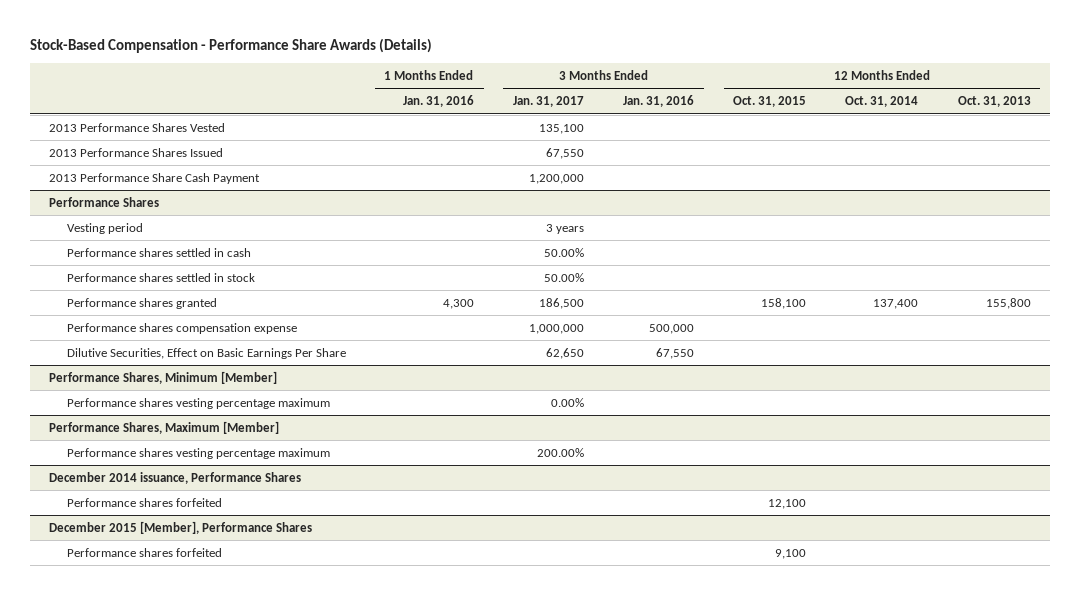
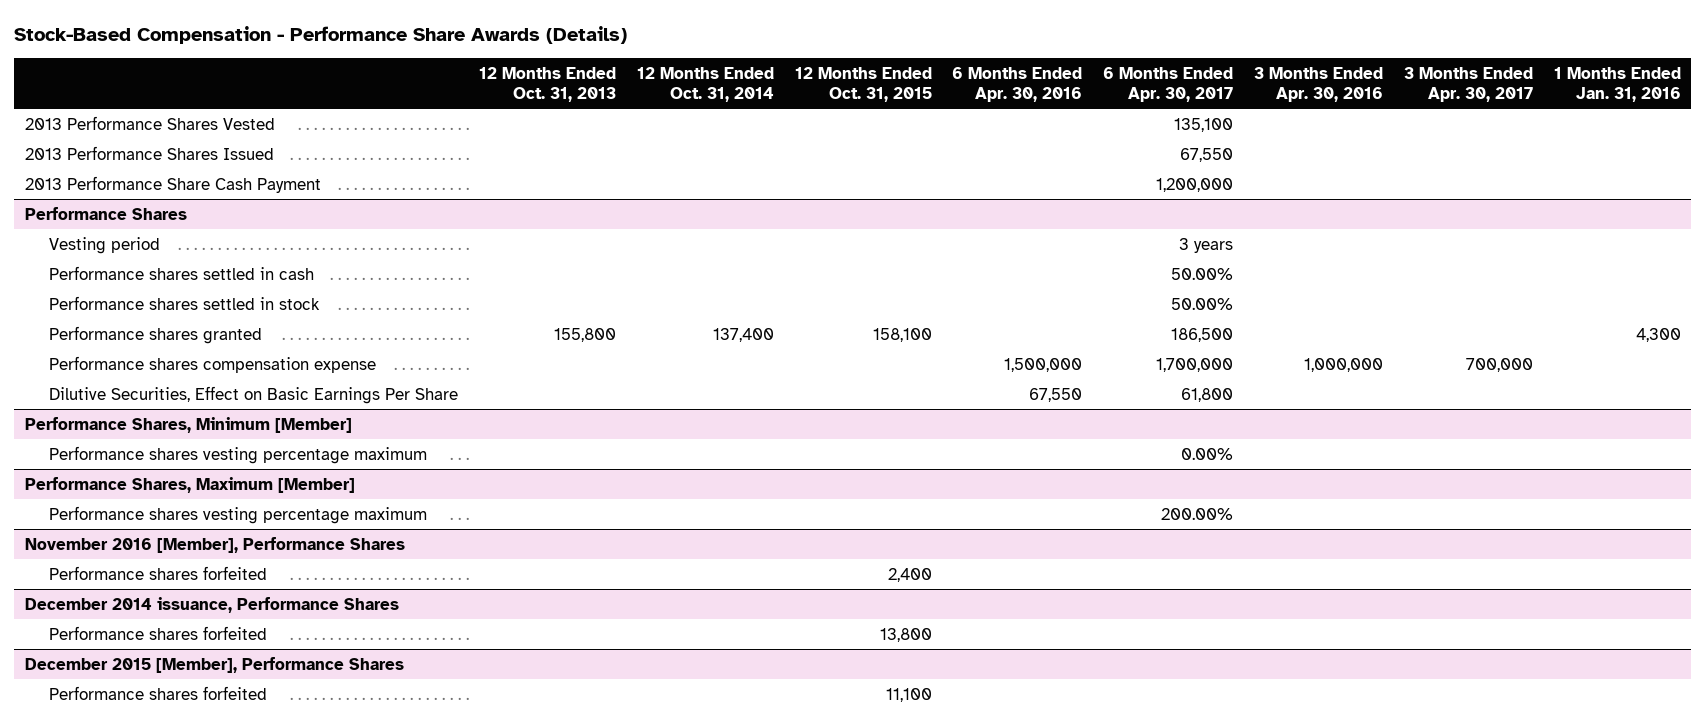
- | 1 Months Ended Jan. 31, 2016 | 3 Months Ended Jan. 31, 2017 | 3 Months Ended Jan. 31, 2016 | 12 Months Ended Oct. 31, 2015 | 12 Months Ended Oct. 31, 2014 | 12 Months Ended Oct. 31, 2013
+ | 12 Months Ended Oct. 31, 2013 | 12 Months Ended Oct. 31, 2014 | 12 Months Ended Oct. 31, 2015 | 6 Months Ended Apr. 30, 2016 | 6 Months Ended Apr. 30, 2017 | 3 Months Ended Apr. 30, 2016 | 3 Months Ended Apr. 30, 2017 | 1 Months Ended Jan. 31, 2016
+ November 2016 [Member], Performance Shares
+ Performance shares forfeited | | | 2,400 | | | | |
@ December 2014 issuance, Performance Shares
- Performance shares forfeited | | | | 12,100 | |
+ Performance shares forfeited | | | 13,800 | | | | |
@ December 2015 [Member], Performance Shares
- Performance shares forfeited | | | | 9,100 | |
+ Performance shares forfeited | | | 11,100 | | | | |

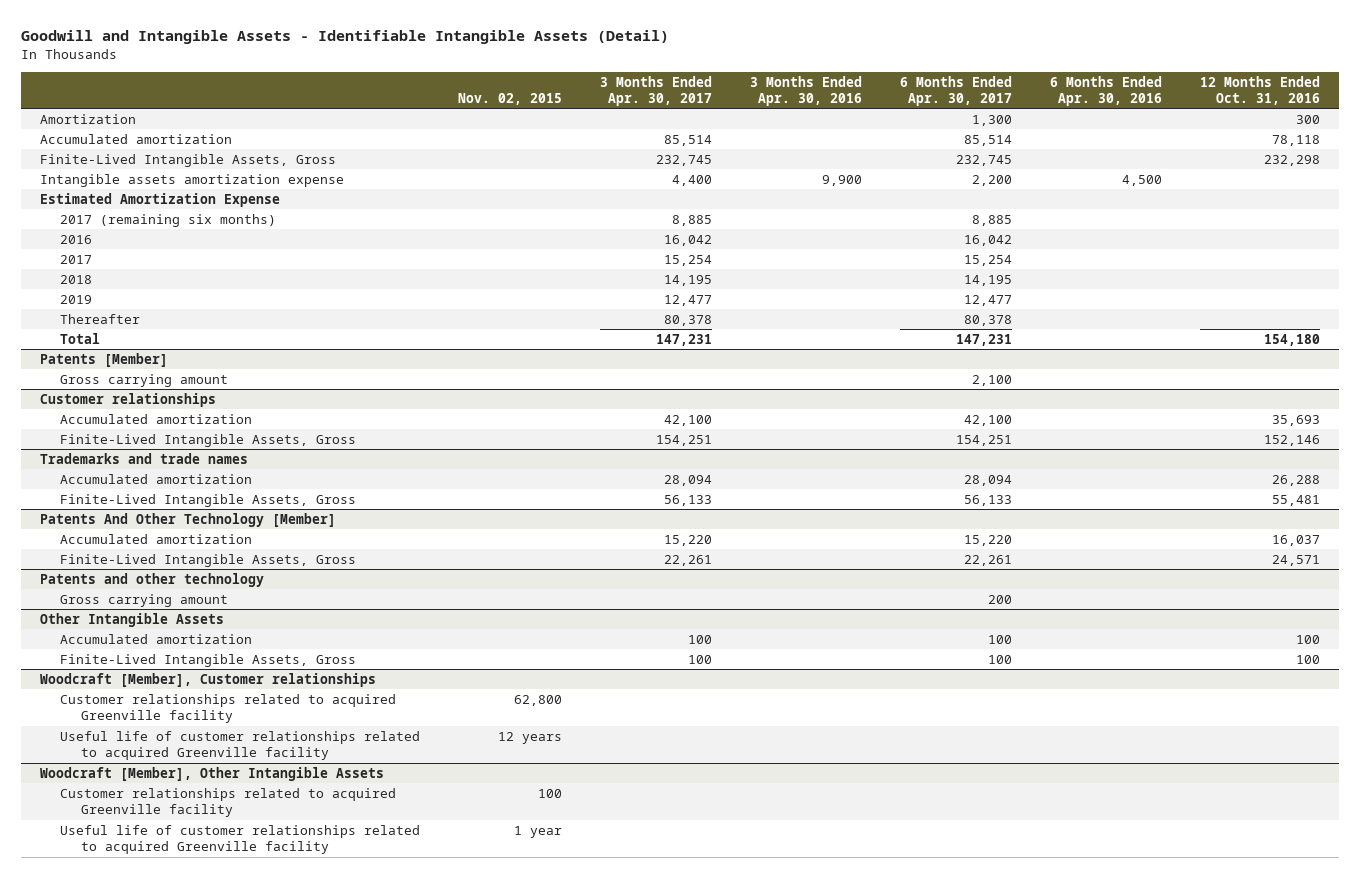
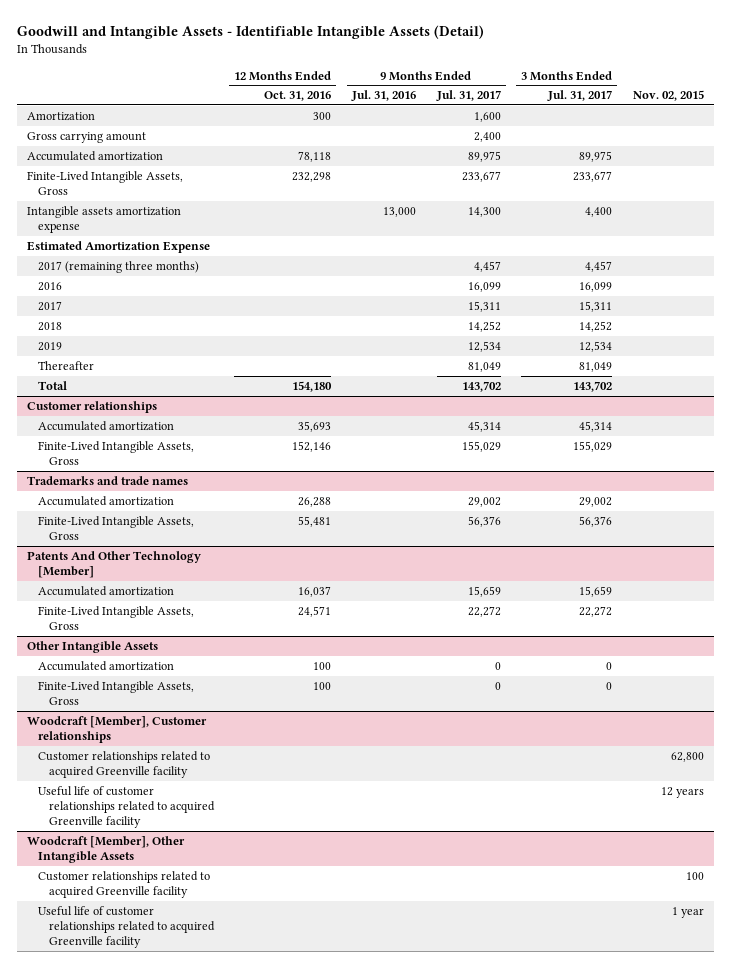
- | Nov. 02, 2015 | 3 Months Ended Apr. 30, 2017 | 3 Months Ended Apr. 30, 2016 | 6 Months Ended Apr. 30, 2017 | 6 Months Ended Apr. 30, 2016 | 12 Months Ended Oct. 31, 2016
+ | 12 Months Ended Oct. 31, 2016 | 9 Months Ended Jul. 31, 2016 | 9 Months Ended Jul. 31, 2017 | 3 Months Ended Jul. 31, 2017 | Nov. 02, 2015
+ Gross carrying amount | | | 2,400 | |
- 2017 (remaining six months) | | 8,885 | | 8,885 | |
+ 2017 (remaining three months) | | | 4,457 | 4,457 |
- Patents [Member]
- Gross carrying amount | | | | 2,100 | |
- Patents and other technology
- Gross carrying amount | | | | 200 | |

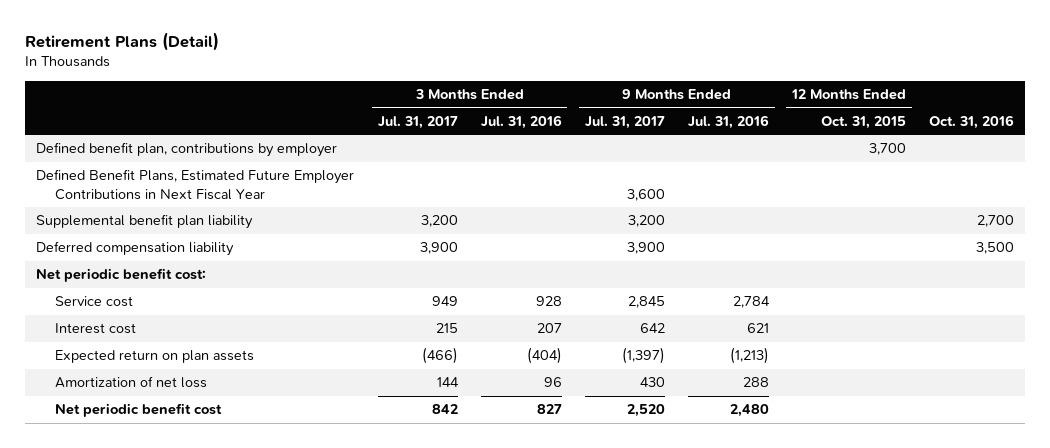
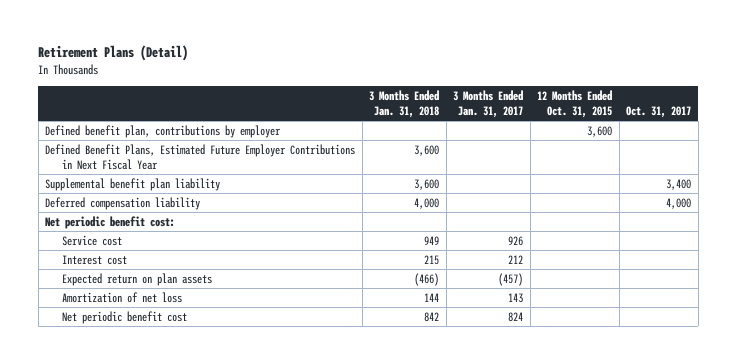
- | 3 Months Ended Jul. 31, 2017 | 3 Months Ended Jul. 31, 2016 | 9 Months Ended Jul. 31, 2017 | 9 Months Ended Jul. 31, 2016 | 12 Months Ended Oct. 31, 2015 | Oct. 31, 2016
+ | 3 Months Ended Jan. 31, 2018 | 3 Months Ended Jan. 31, 2017 | 12 Months Ended Oct. 31, 2015 | Oct. 31, 2017
- Defined benefit plan, contributions by employer | | | | | 3,700 |
+ Defined benefit plan, contributions by employer | | | 3,600 |

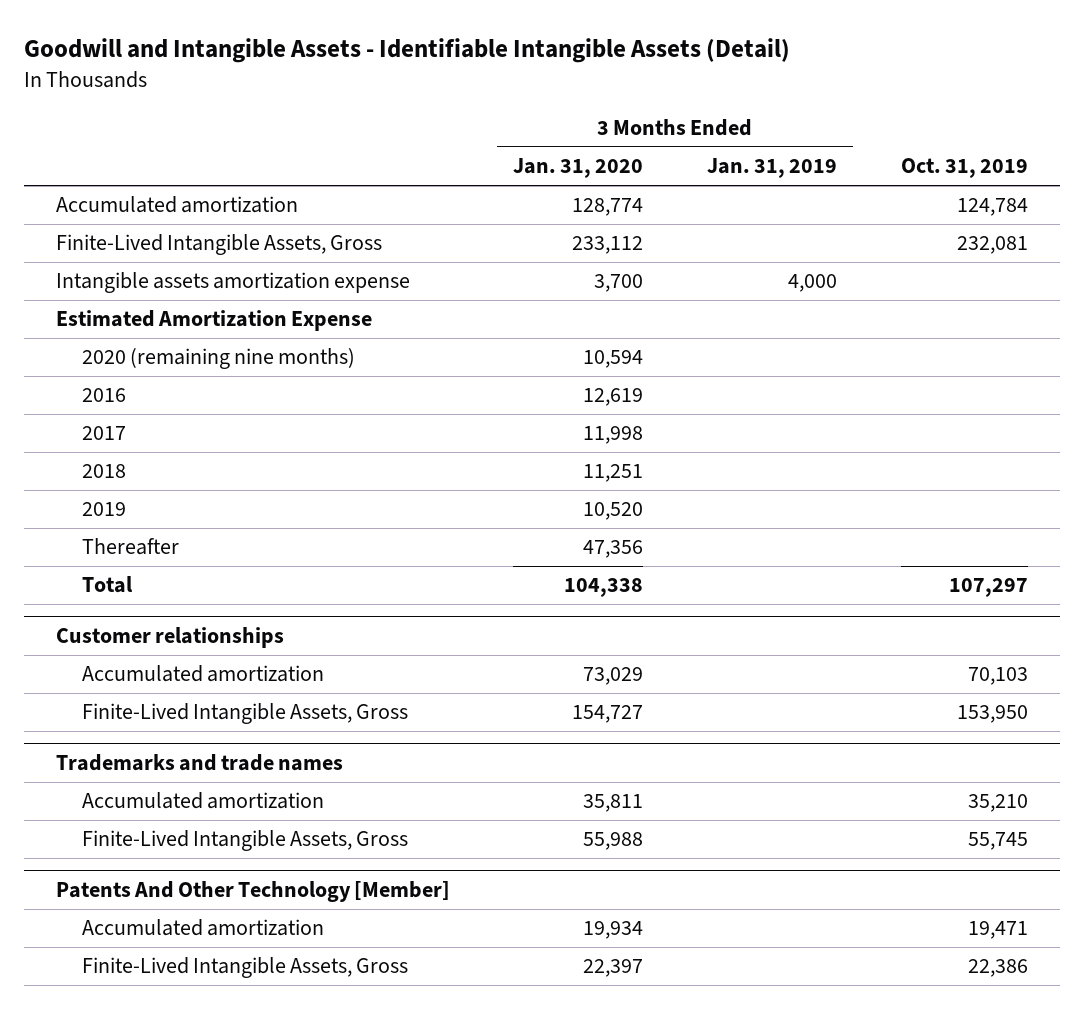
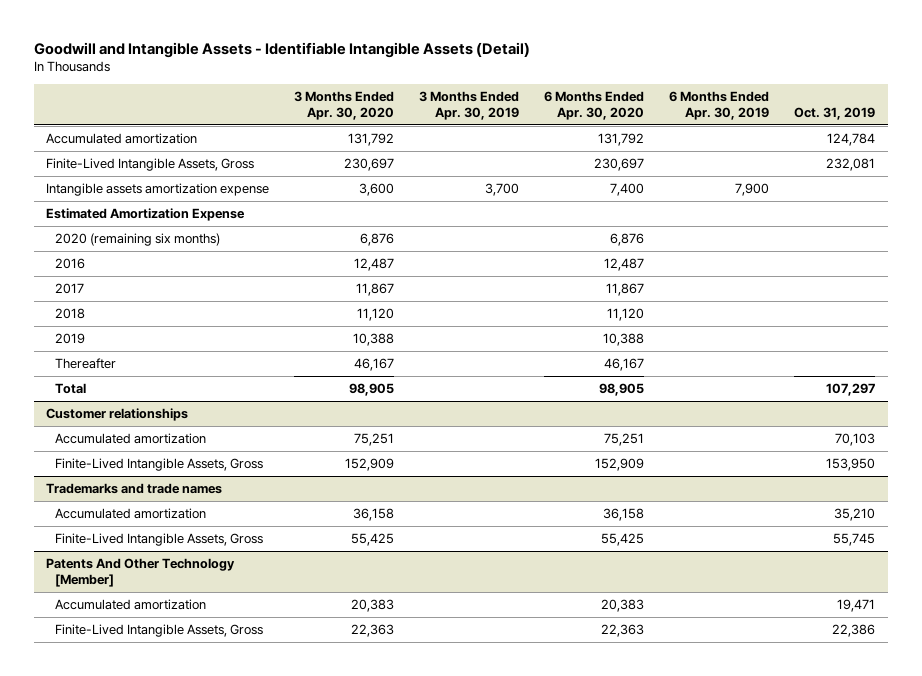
- | 3 Months Ended Jan. 31, 2020 | 3 Months Ended Jan. 31, 2019 | Oct. 31, 2019
+ | 3 Months Ended Apr. 30, 2020 | 3 Months Ended Apr. 30, 2019 | 6 Months Ended Apr. 30, 2020 | 6 Months Ended Apr. 30, 2019 | Oct. 31, 2019
- 2020 (remaining nine months) | 10,594 | |
+ 2020 (remaining six months) | 6,876 | | 6,876 | |

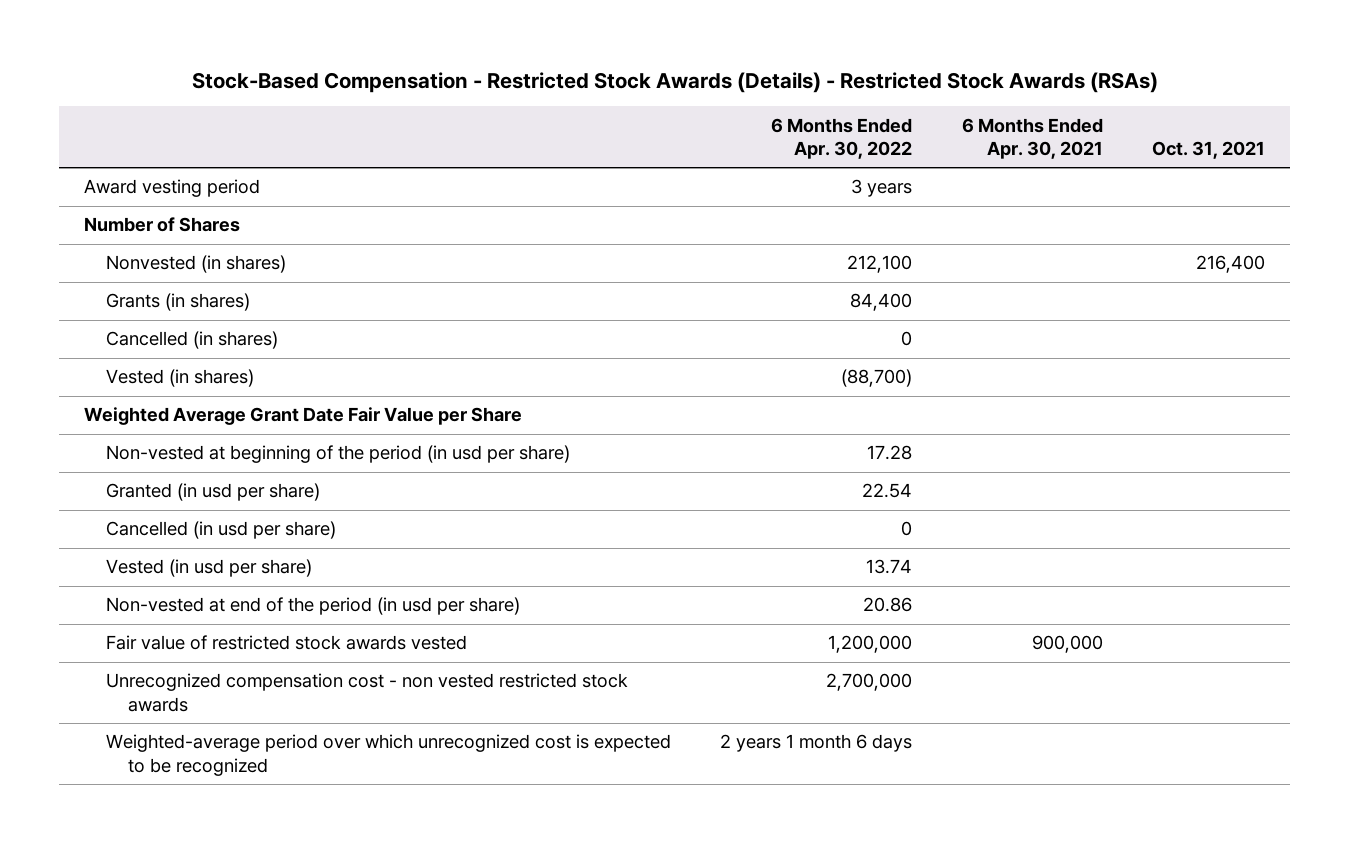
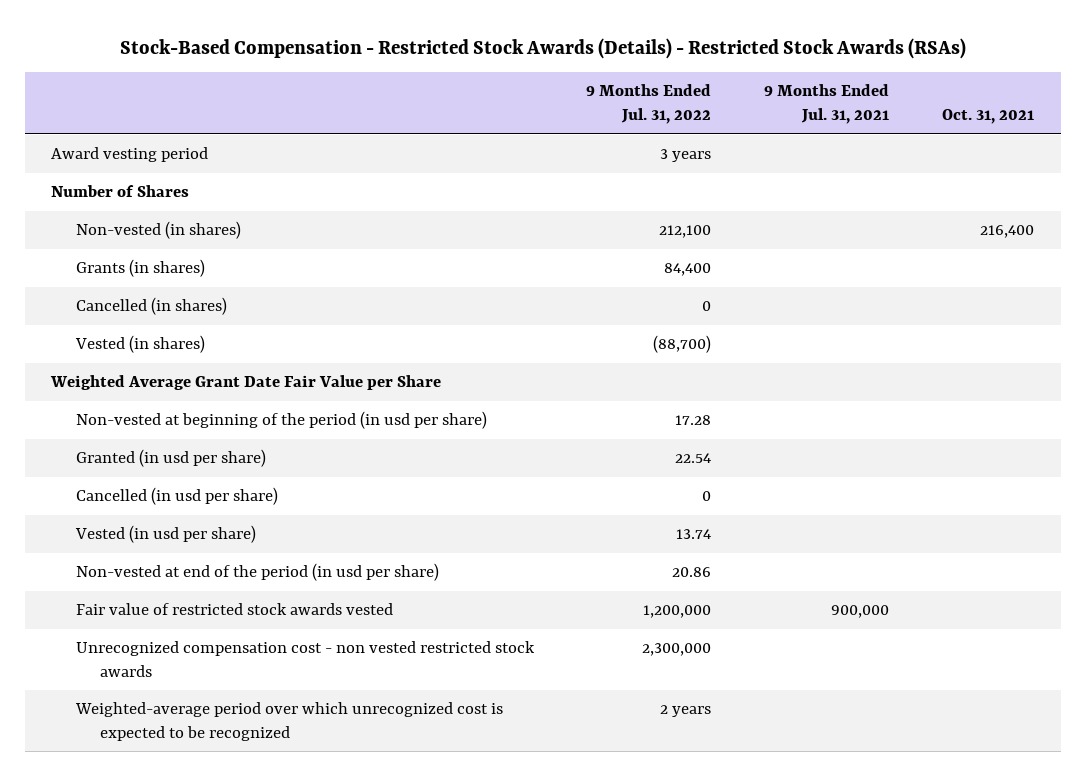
- | 6 Months Ended Apr. 30, 2022 | 6 Months Ended Apr. 30, 2021 | Oct. 31, 2021
+ | 9 Months Ended Jul. 31, 2022 | 9 Months Ended Jul. 31, 2021 | Oct. 31, 2021
- Nonvested (in shares) | 212,100 | | 216,400
+ Non-vested (in shares) | 212,100 | | 216,400

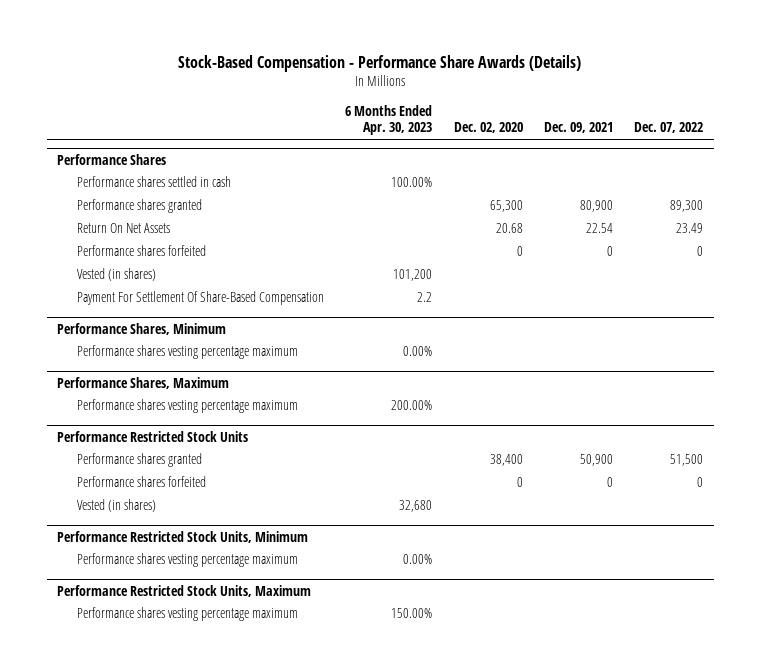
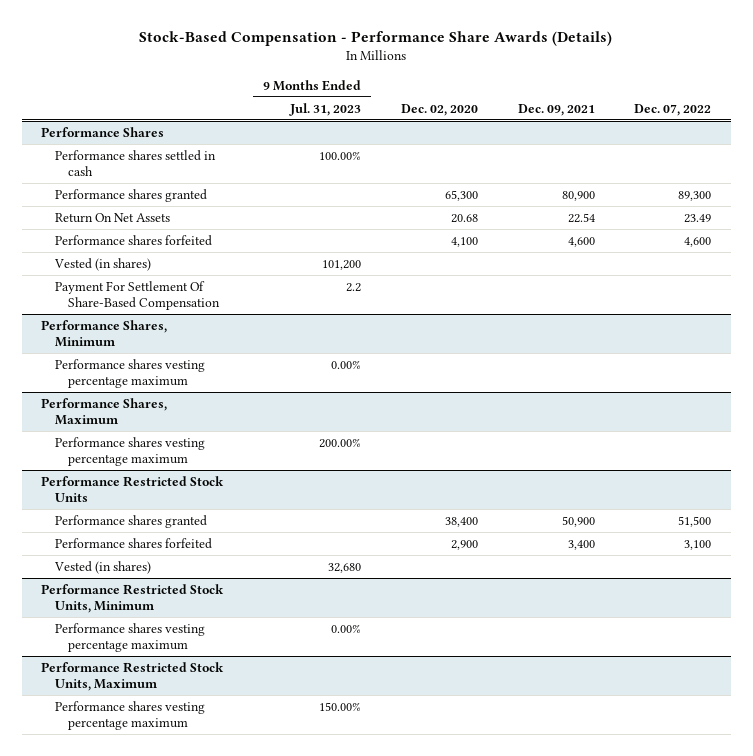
- | 6 Months Ended Apr. 30, 2023 | Dec. 02, 2020 | Dec. 09, 2021 | Dec. 07, 2022
+ | 9 Months Ended Jul. 31, 2023 | Dec. 02, 2020 | Dec. 09, 2021 | Dec. 07, 2022
@ Performance Shares
- Performance shares forfeited | | 0 | 0 | 0
+ Performance shares forfeited | | 4,100 | 4,600 | 4,600
@ Performance Restricted Stock Units
- Performance shares forfeited | | 0 | 0 | 0
+ Performance shares forfeited | | 2,900 | 3,400 | 3,100

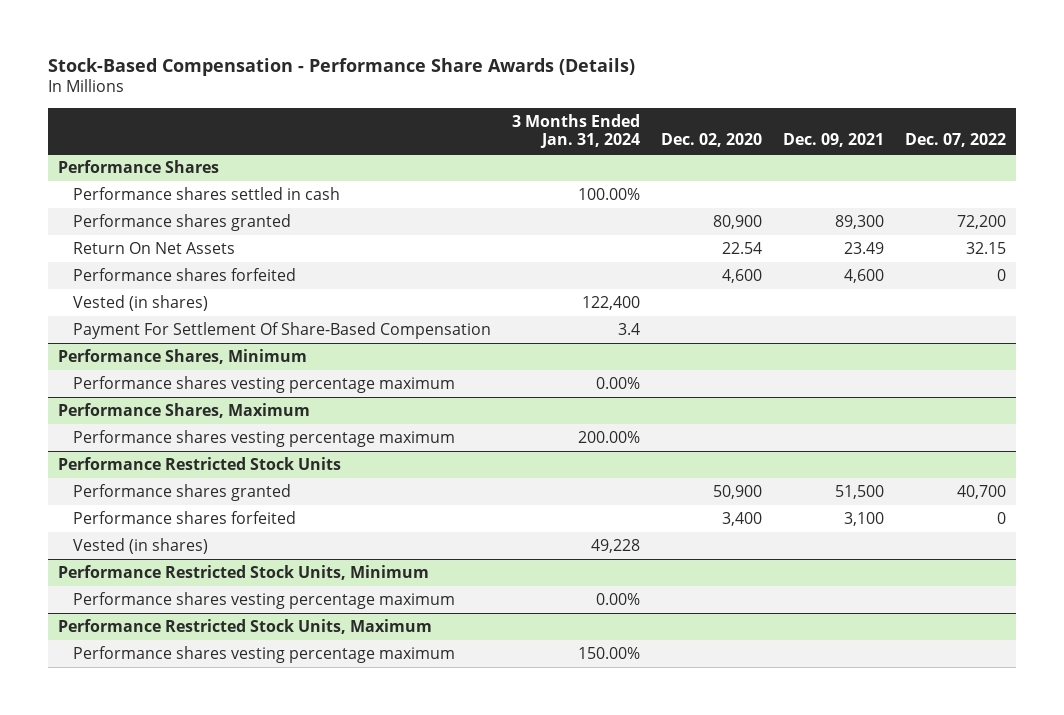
- | 9 Months Ended Jul. 31, 2023 | Dec. 02, 2020 | Dec. 09, 2021 | Dec. 07, 2022
+ | 3 Months Ended Jan. 31, 2024 | Dec. 02, 2020 | Dec. 09, 2021 | Dec. 07, 2022
@ Performance Shares
- Performance shares granted | | 65,300 | 80,900 | 89,300
- Return On Net Assets | | 20.68 | 22.54 | 23.49
- Performance shares forfeited | | 4,100 | 4,600 | 4,600
+ Performance shares granted | | 80,900 | 89,300 | 72,200
+ Return On Net Assets | | 22.54 | 23.49 | 32.15
+ Performance shares forfeited | | 4,600 | 4,600 | 0
@ Performance Restricted Stock Units
- Performance shares granted | | 38,400 | 50,900 | 51,500
- Performance shares forfeited | | 2,900 | 3,400 | 3,100
+ Performance shares granted | | 50,900 | 51,500 | 40,700
+ Performance shares forfeited | | 3,400 | 3,100 | 0

